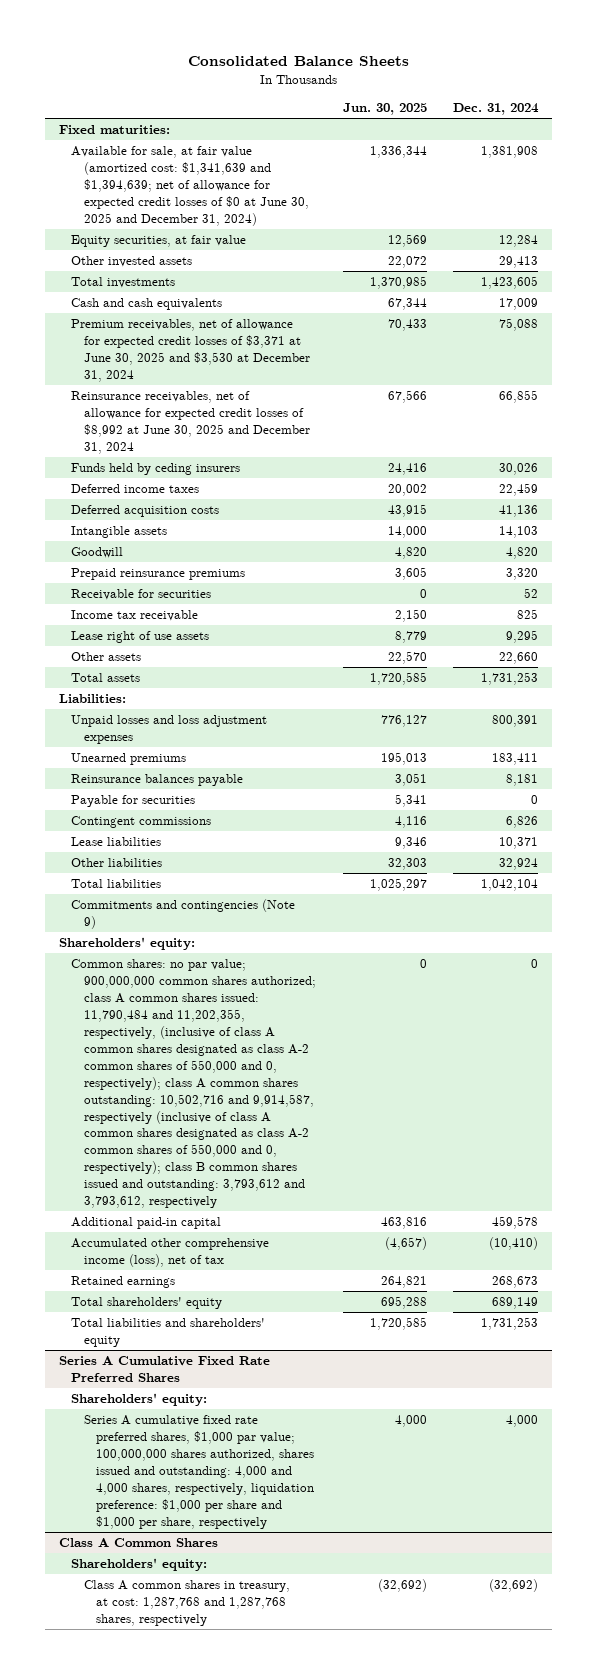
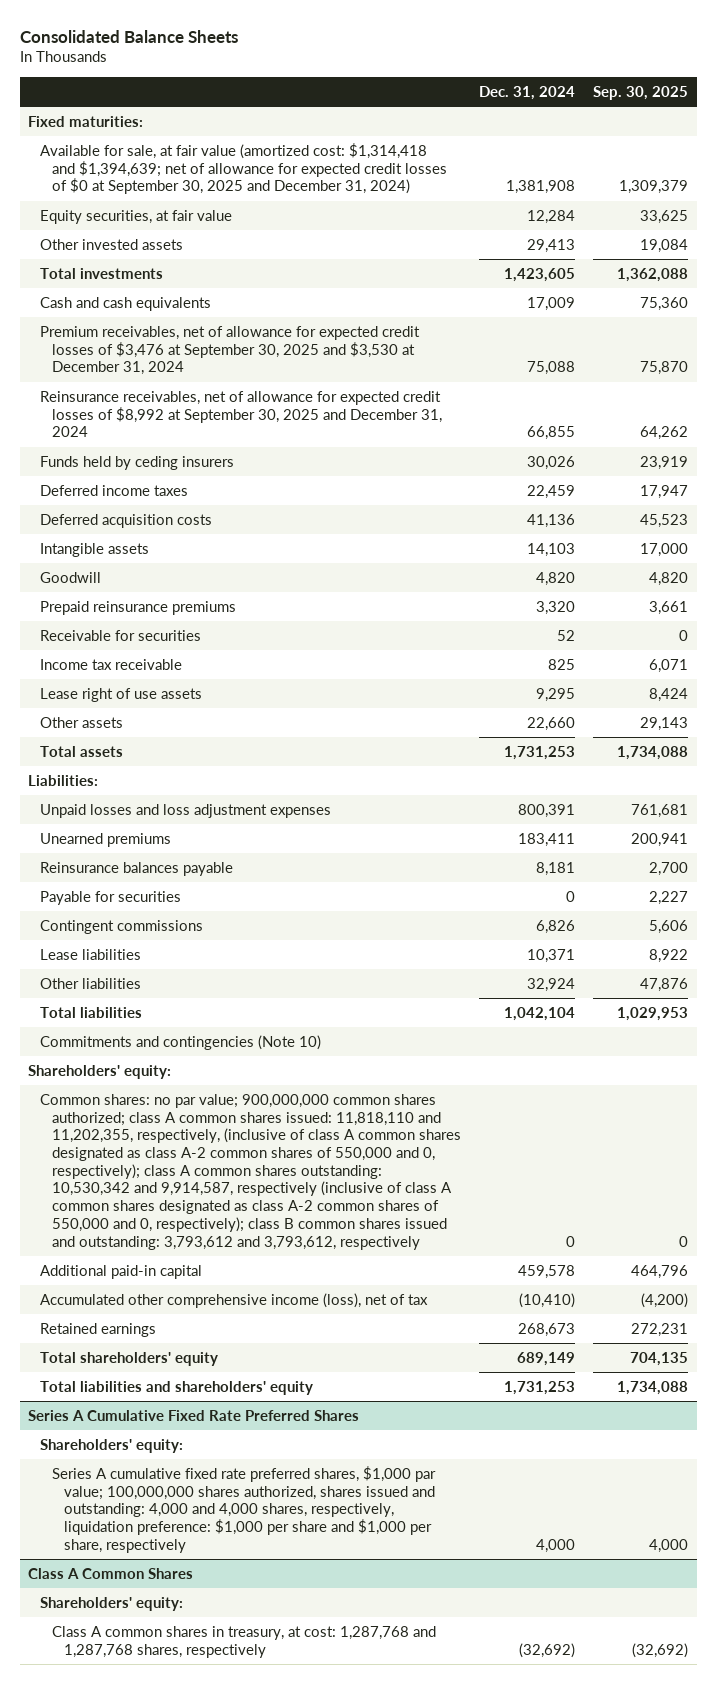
- | Jun. 30, 2025 | Dec. 31, 2024
+ | Dec. 31, 2024 | Sep. 30, 2025
- Available for sale, at fair value (amortized cost: $1,341,639 and $1,394,639; net of allowance for expected credit losses of $0 at June 30, 2025 and December 31, 2024) | 1,336,344 | 1,381,908
+ Available for sale, at fair value (amortized cost: $1,314,418 and $1,394,639; net of allowance for expected credit losses of $0 at September 30, 2025 and December 31, 2024) | 1,381,908 | 1,309,379
- Premium receivables, net of allowance for expected credit losses of $3,371 at June 30, 2025 and $3,530 at December 31, 2024 | 70,433 | 75,088
- Reinsurance receivables, net of allowance for expected credit losses of $8,992 at June 30, 2025 and December 31, 2024 | 67,566 | 66,855
+ Premium receivables, net of allowance for expected credit losses of $3,476 at September 30, 2025 and $3,530 at December 31, 2024 | 75,088 | 75,870
+ Reinsurance receivables, net of allowance for expected credit losses of $8,992 at September 30, 2025 and December 31, 2024 | 66,855 | 64,262
- Commitments and contingencies (Note 9)
+ Commitments and contingencies (Note 10)
- Common shares: no par value; 900,000,000 common shares authorized; class A common shares issued: 11,790,484 and 11,202,355, respectively, (inclusive of class A common shares designated as class A-2 common shares of 550,000 and 0, respectively); class A common shares outstanding: 10,502,716 and 9,914,587, respectively (inclusive of class A common shares designated as class A-2 common shares of 550,000 and 0, respectively); class B common shares issued and outstanding: 3,793,612 and 3,793,612, respectively | 0 | 0
+ Common shares: no par value; 900,000,000 common shares authorized; class A common shares issued: 11,818,110 and 11,202,355, respectively, (inclusive of class A common shares designated as class A-2 common shares of 550,000 and 0, respectively); class A common shares outstanding: 10,530,342 and 9,914,587, respectively (inclusive of class A common shares designated as class A-2 common shares of 550,000 and 0, respectively); class B common shares issued and outstanding: 3,793,612 and 3,793,612, respectively | 0 | 0

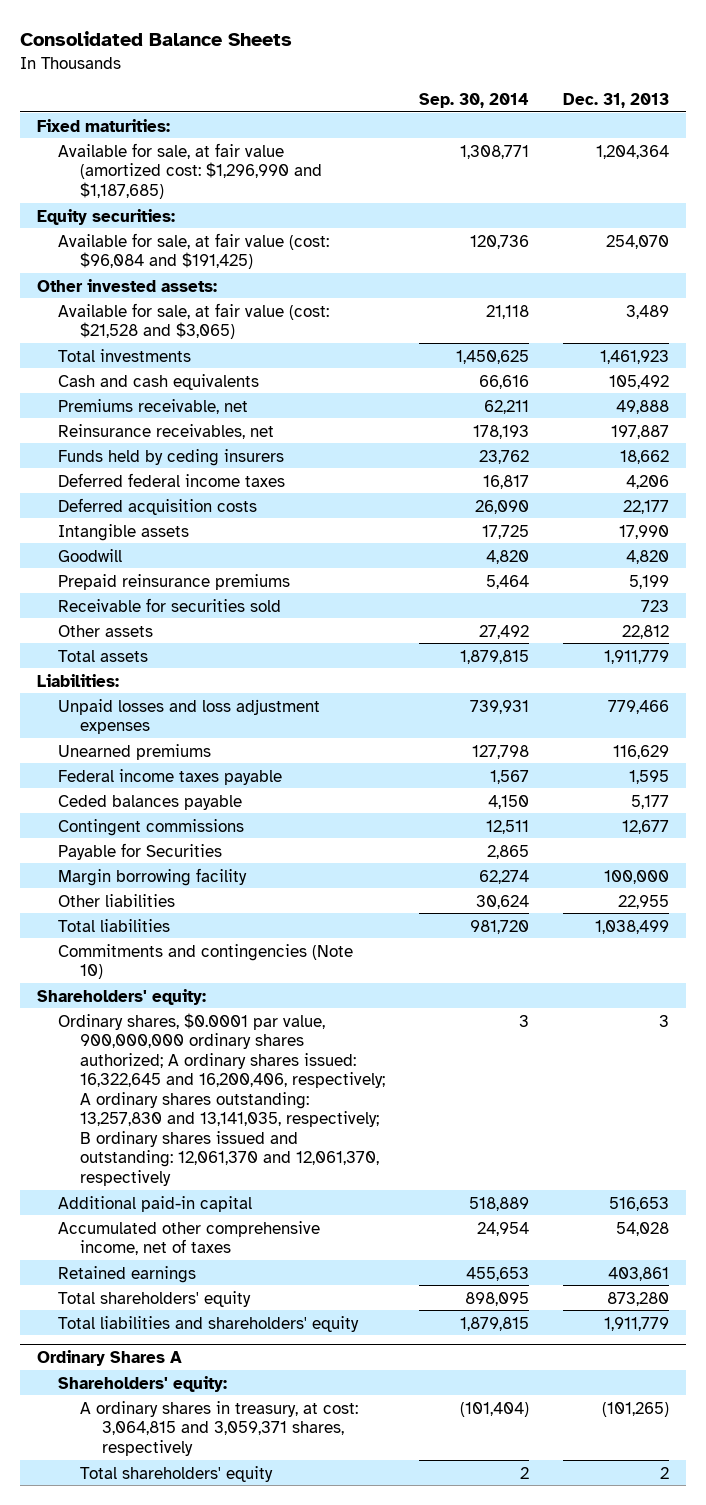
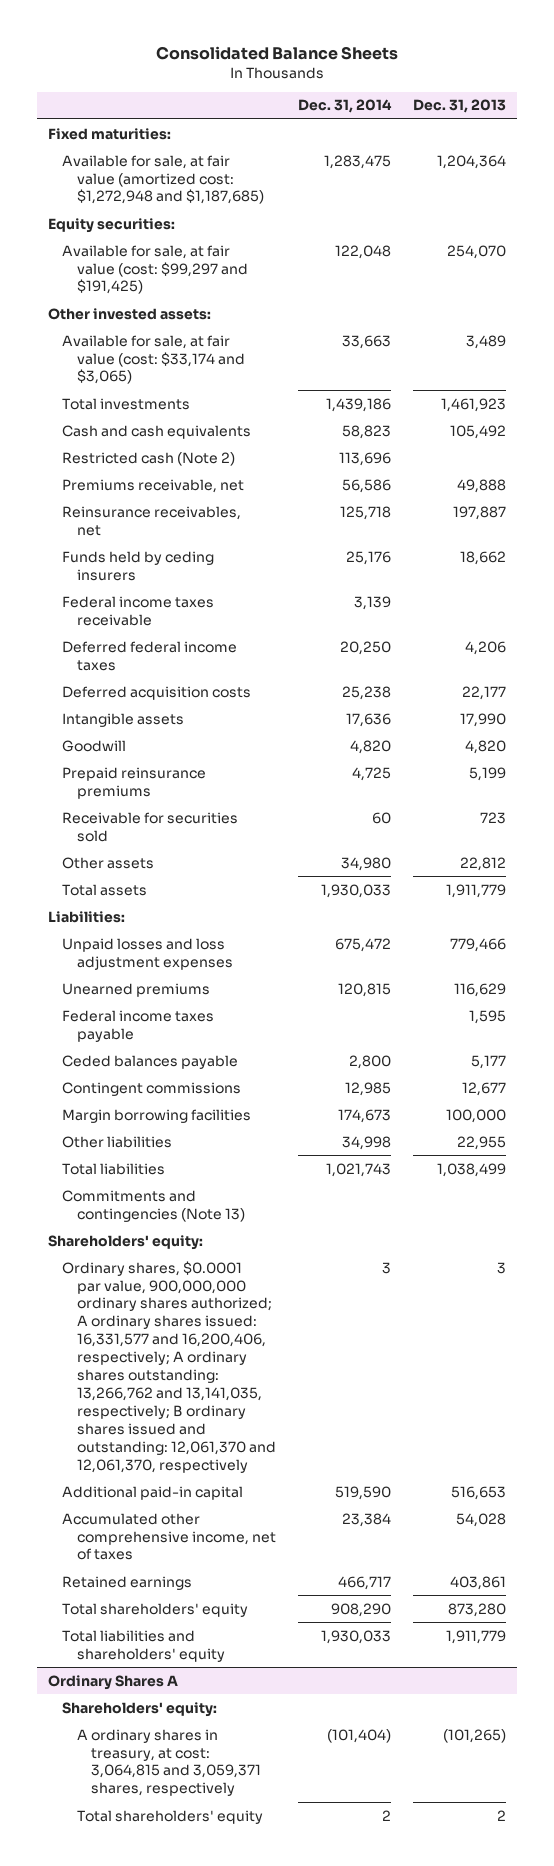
- | Sep. 30, 2014 | Dec. 31, 2013
+ | Dec. 31, 2014 | Dec. 31, 2013
- Available for sale, at fair value (amortized cost: $1,296,990 and $1,187,685) | 1,308,771 | 1,204,364
+ Available for sale, at fair value (amortized cost: $1,272,948 and $1,187,685) | 1,283,475 | 1,204,364
- Available for sale, at fair value (cost: $96,084 and $191,425) | 120,736 | 254,070
+ Available for sale, at fair value (cost: $99,297 and $191,425) | 122,048 | 254,070
- Available for sale, at fair value (cost: $21,528 and $3,065) | 21,118 | 3,489
+ Available for sale, at fair value (cost: $33,174 and $3,065) | 33,663 | 3,489
+ Restricted cash (Note 2) | 113,696 |
+ Federal income taxes receivable | 3,139 |
- Payable for Securities | 2,865 |
- Margin borrowing facility | 62,274 | 100,000
+ Margin borrowing facilities | 174,673 | 100,000
- Commitments and contingencies (Note 10)
+ Commitments and contingencies (Note 13)
- Ordinary shares, $0.0001 par value, 900,000,000 ordinary shares authorized; A ordinary shares issued: 16,322,645 and 16,200,406, respectively; A ordinary shares outstanding: 13,257,830 and 13,141,035, respectively; B ordinary shares issued and outstanding: 12,061,370 and 12,061,370, respectively | 3 | 3
+ Ordinary shares, $0.0001 par value, 900,000,000 ordinary shares authorized; A ordinary shares issued: 16,331,577 and 16,200,406, respectively; A ordinary shares outstanding: 13,266,762 and 13,141,035, respectively; B ordinary shares issued and outstanding: 12,061,370 and 12,061,370, respectively | 3 | 3

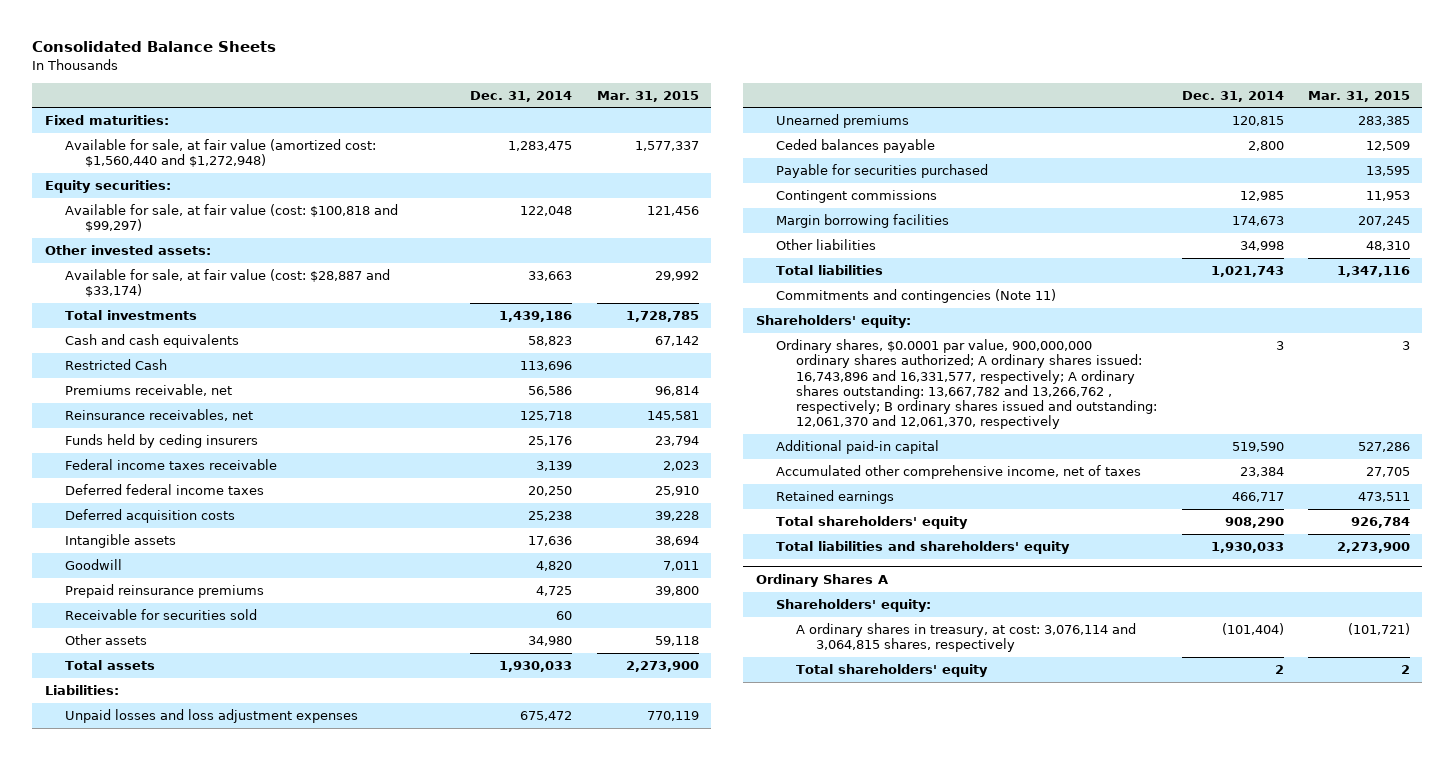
- | Dec. 31, 2014 | Dec. 31, 2013
+ | Dec. 31, 2014 | Mar. 31, 2015
- Available for sale, at fair value (amortized cost: $1,272,948 and $1,187,685) | 1,283,475 | 1,204,364
+ Available for sale, at fair value (amortized cost: $1,560,440 and $1,272,948) | 1,283,475 | 1,577,337
- Available for sale, at fair value (cost: $99,297 and $191,425) | 122,048 | 254,070
+ Available for sale, at fair value (cost: $100,818 and $99,297) | 122,048 | 121,456
- Available for sale, at fair value (cost: $33,174 and $3,065) | 33,663 | 3,489
+ Available for sale, at fair value (cost: $28,887 and $33,174) | 33,663 | 29,992
- Restricted cash (Note 2) | 113,696 |
+ Restricted Cash | 113,696 |
- Federal income taxes payable | | 1,595
+ Payable for securities purchased | | 13,595
- Commitments and contingencies (Note 13)
+ Commitments and contingencies (Note 11)
- Ordinary shares, $0.0001 par value, 900,000,000 ordinary shares authorized; A ordinary shares issued: 16,331,577 and 16,200,406, respectively; A ordinary shares outstanding: 13,266,762 and 13,141,035, respectively; B ordinary shares issued and outstanding: 12,061,370 and 12,061,370, respectively | 3 | 3
+ Ordinary shares, $0.0001 par value, 900,000,000 ordinary shares authorized; A ordinary shares issued: 16,743,896 and 16,331,577, respectively; A ordinary shares outstanding: 13,667,782 and 13,266,762 , respectively; B ordinary shares issued and outstanding: 12,061,370 and 12,061,370, respectively | 3 | 3
@ Ordinary Shares A
- A ordinary shares in treasury, at cost: 3,064,815 and 3,059,371 shares, respectively | (101,404) | (101,265)
+ A ordinary shares in treasury, at cost: 3,076,114 and 3,064,815 shares, respectively | (101,404) | (101,721)

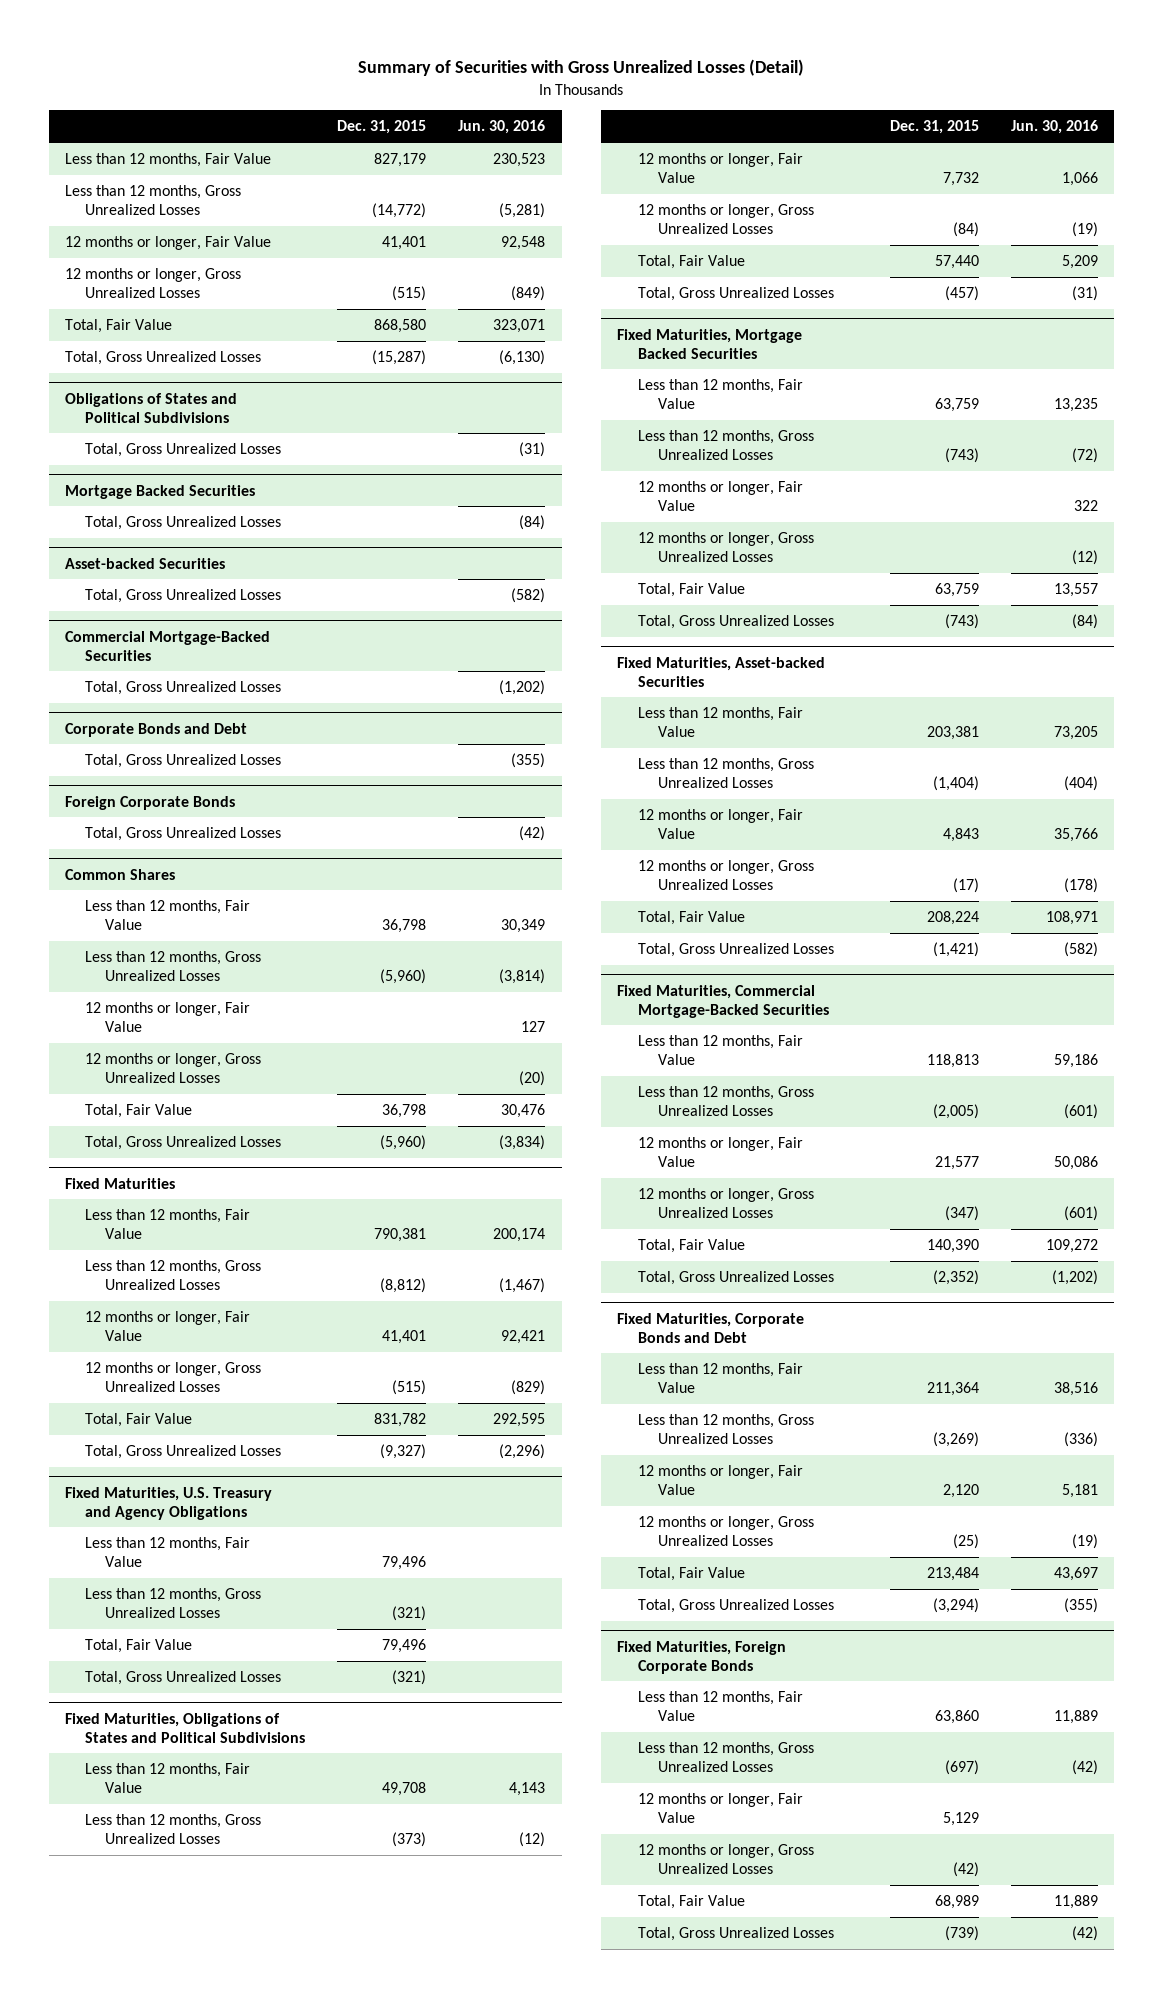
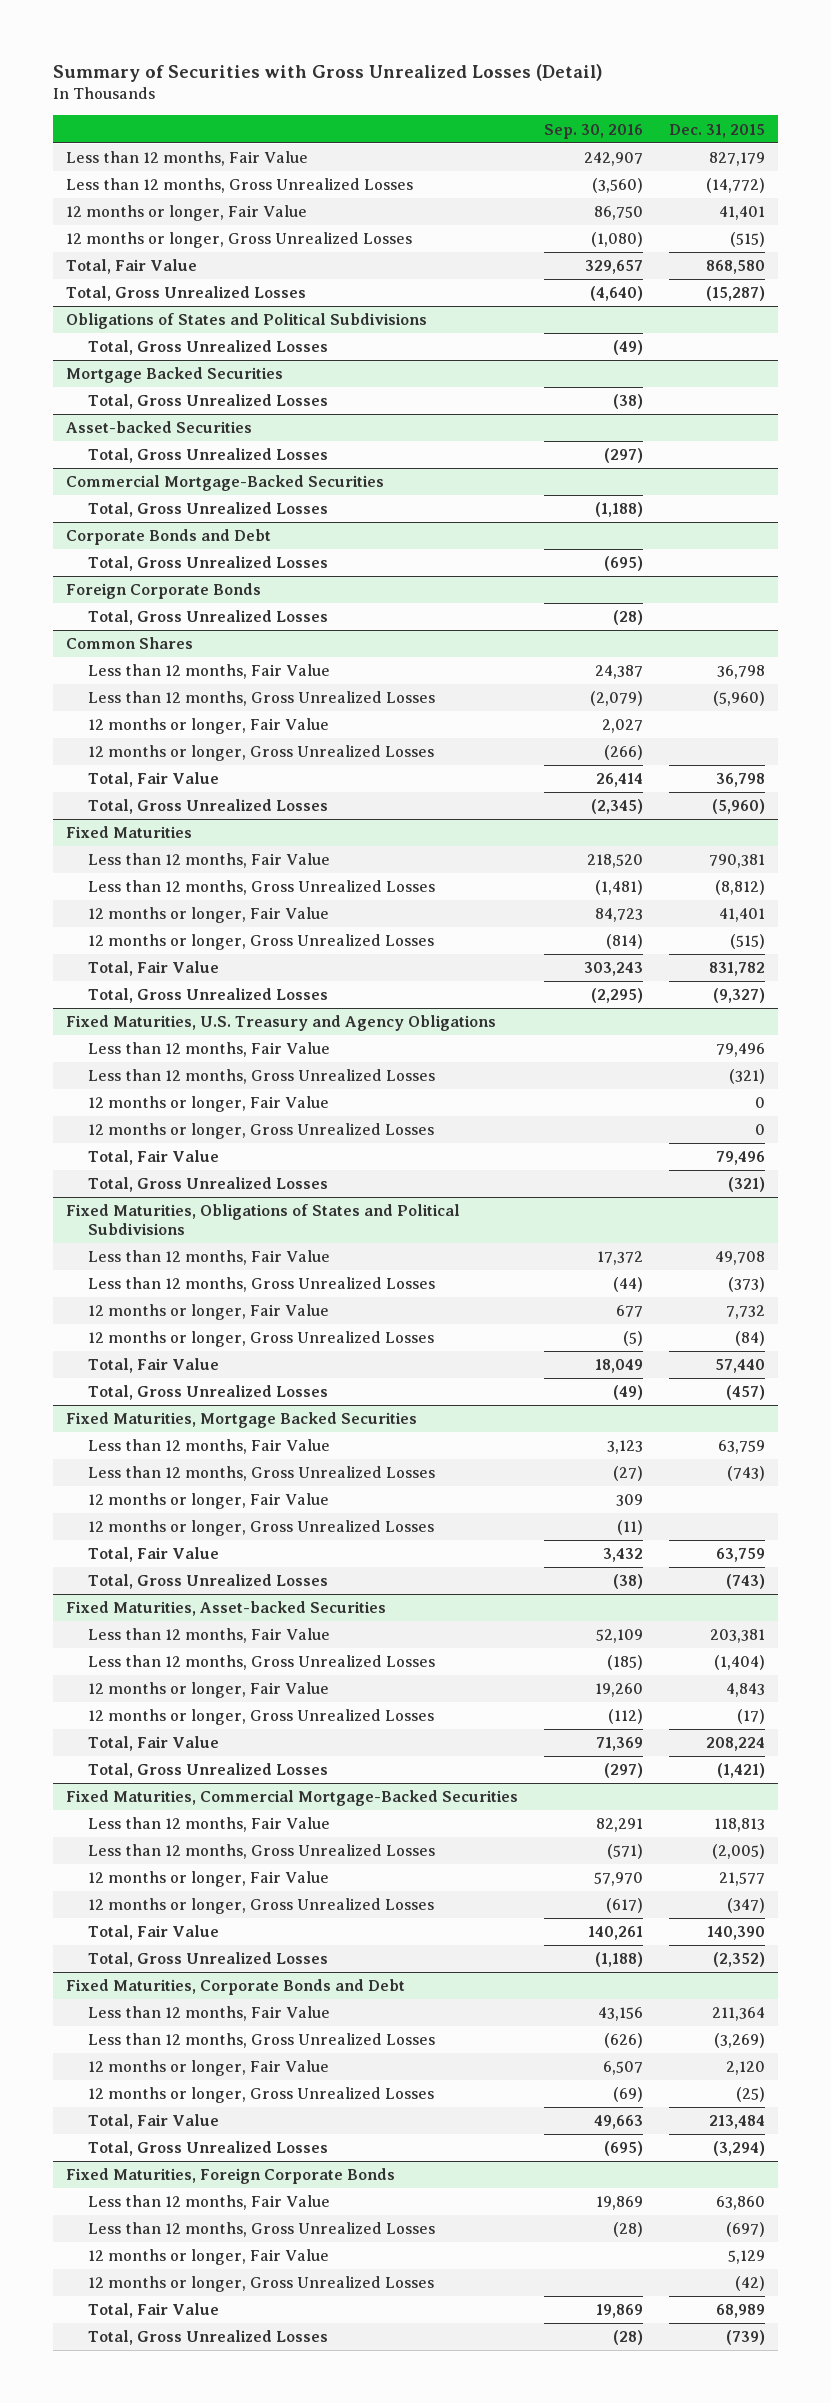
- | Dec. 31, 2015 | Jun. 30, 2016
+ | Sep. 30, 2016 | Dec. 31, 2015
@ Fixed Maturities, U.S. Treasury and Agency Obligations
+ 12 months or longer, Fair Value | | 0
+ 12 months or longer, Gross Unrealized Losses | | 0

